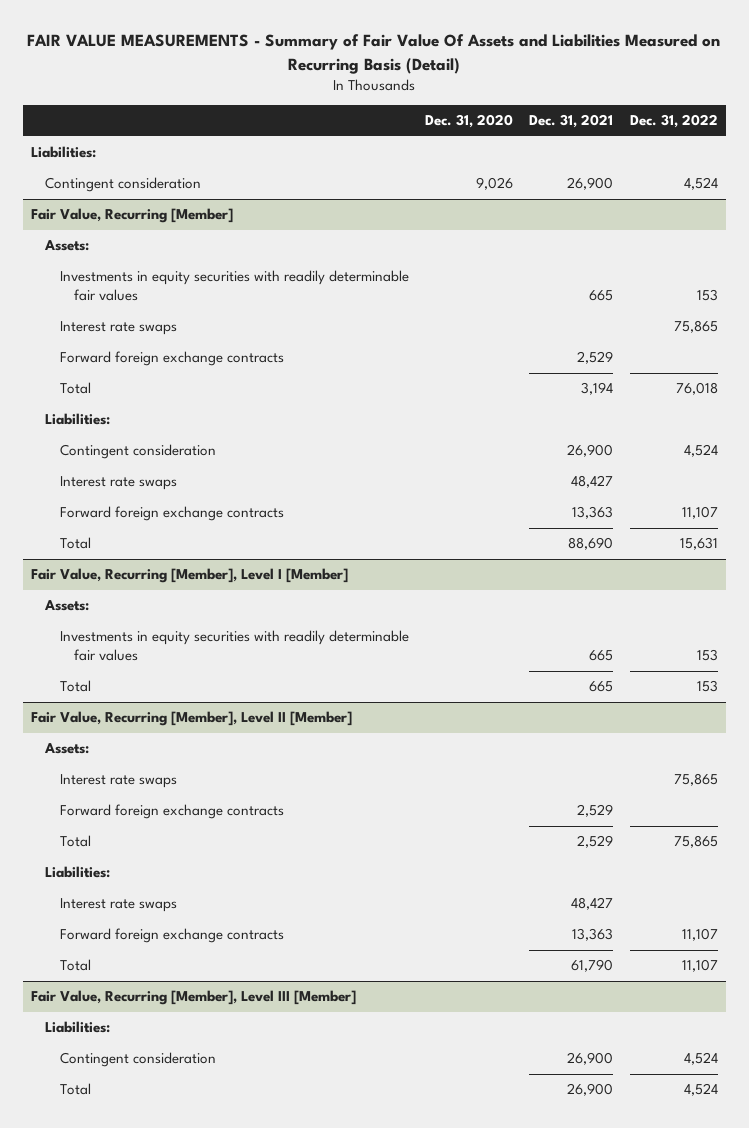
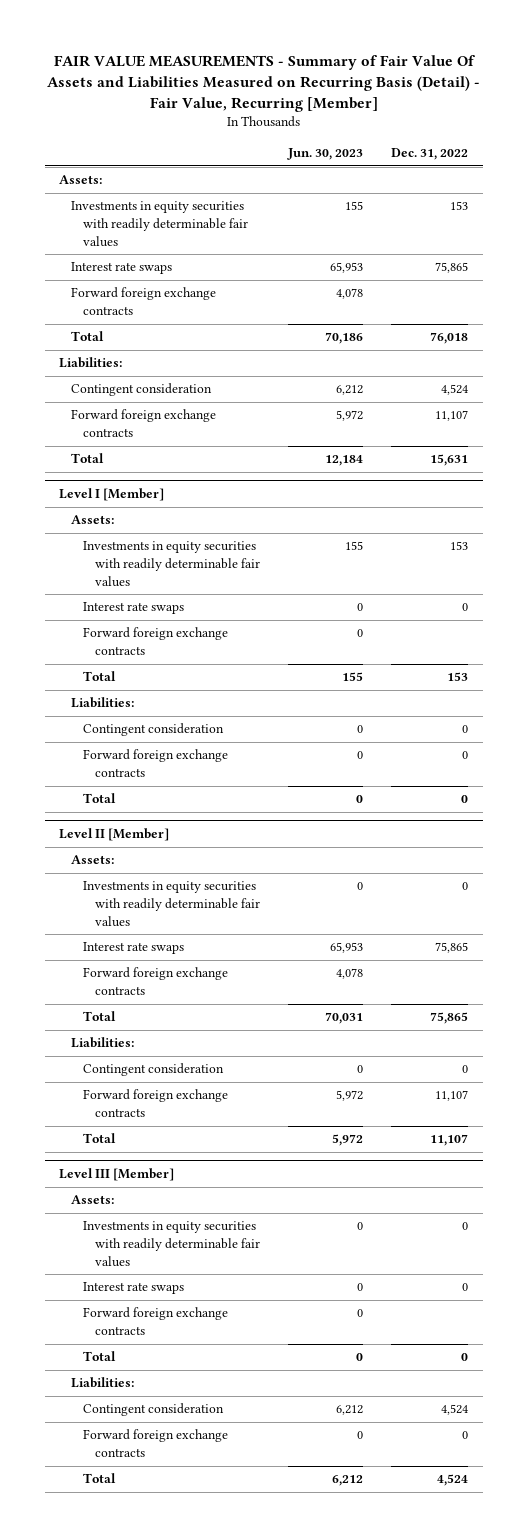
- FAIR VALUE MEASUREMENTS - Summary of Fair Value Of Assets and Liabilities Measured on Recurring Basis (Detail)
+ FAIR VALUE MEASUREMENTS - Summary of Fair Value Of Assets and Liabilities Measured on Recurring Basis (Detail) - Fair Value, Recurring [Member]
- | Dec. 31, 2020 | Dec. 31, 2021 | Dec. 31, 2022
+ | Jun. 30, 2023 | Dec. 31, 2022
- Liabilities:
- Contingent consideration | 9,026 | 26,900 | 4,524
- Fair Value, Recurring [Member]
- Interest rate swaps | | 48,427 |
- Fair Value, Recurring [Member], Level I [Member]
+ Level I [Member]
+ Interest rate swaps | 0 | 0
+ Forward foreign exchange contracts | 0 |
- Fair Value, Recurring [Member], Level II [Member]
+ Liabilities:
+ Contingent consideration | 0 | 0
+ Forward foreign exchange contracts | 0 | 0
+ Total | 0 | 0
+ Level II [Member]
+ Investments in equity securities with readily determinable fair values | 0 | 0
- Interest rate swaps | | 48,427 |
+ Contingent consideration | 0 | 0
- Fair Value, Recurring [Member], Level III [Member]
+ Level III [Member]
+ Assets:
+ Investments in equity securities with readily determinable fair values | 0 | 0
+ Interest rate swaps | 0 | 0
+ Forward foreign exchange contracts | 0 |
+ Total | 0 | 0
+ Forward foreign exchange contracts | 0 | 0

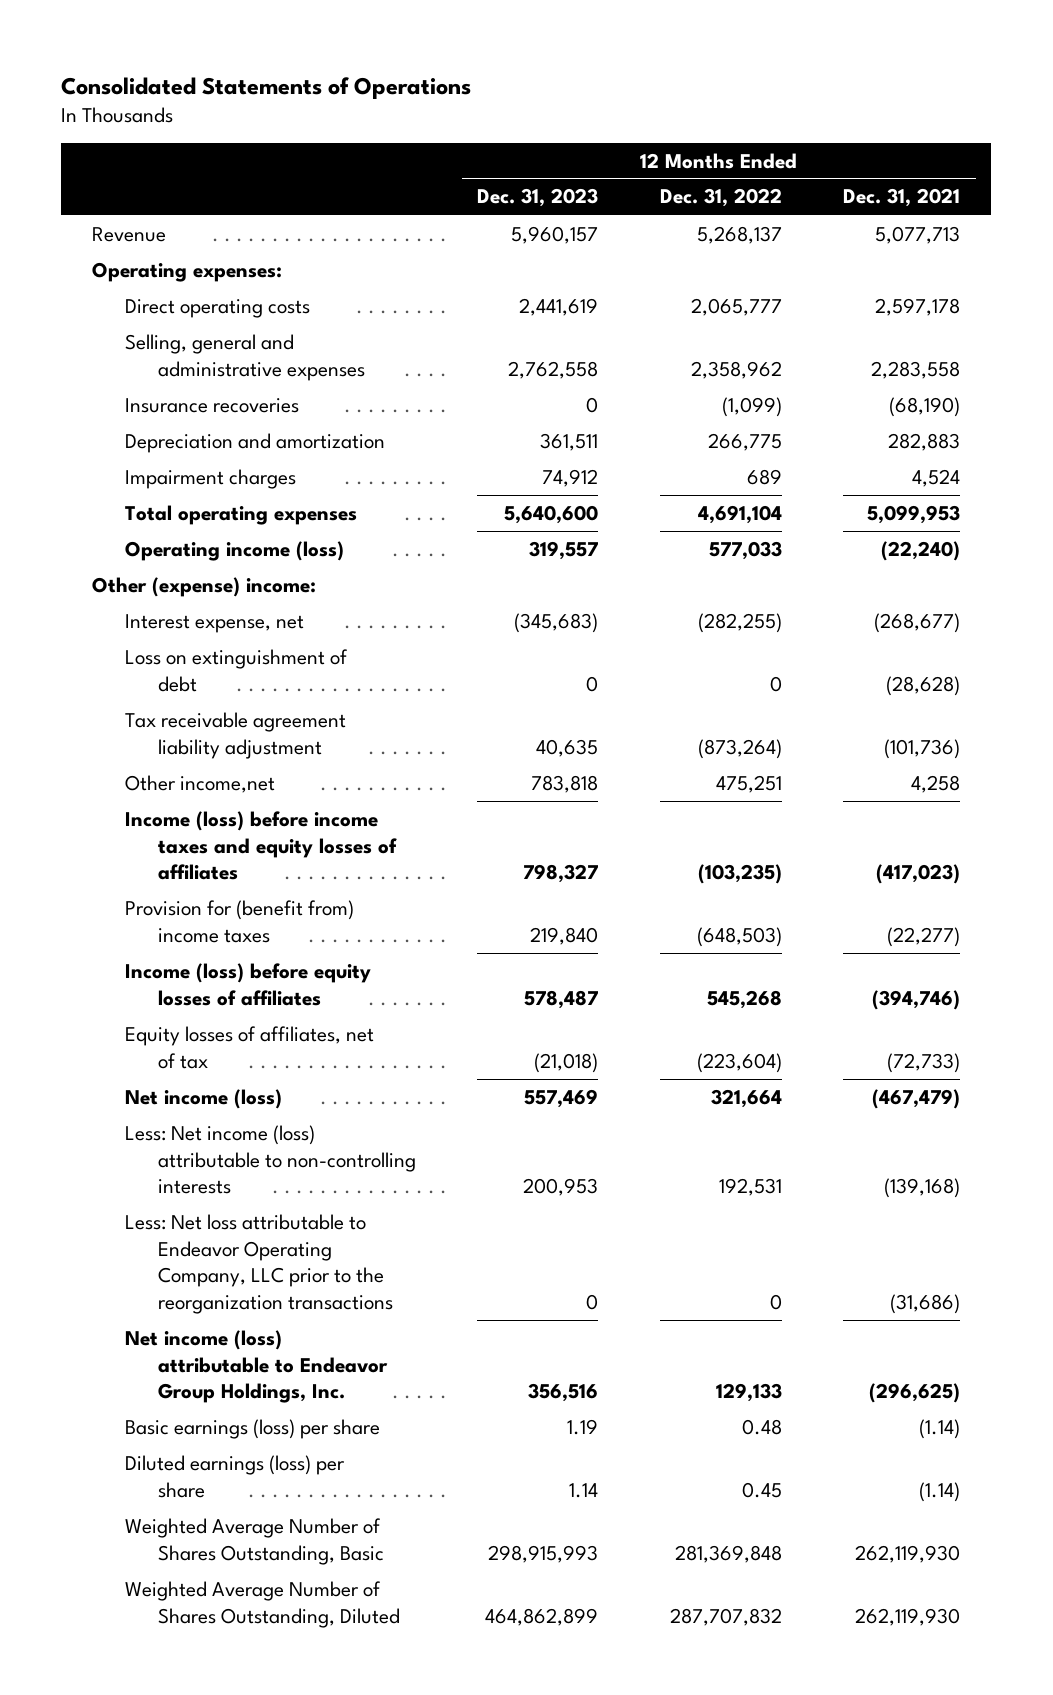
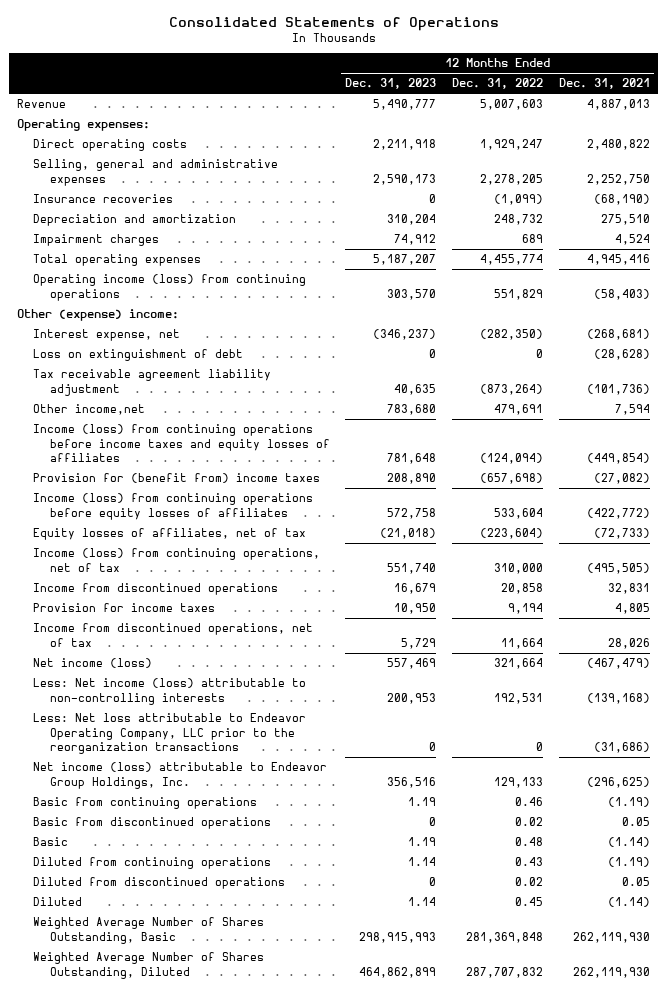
- Revenue | 5,960,157 | 5,268,137 | 5,077,713
+ Revenue | 5,490,777 | 5,007,603 | 4,887,013
- Direct operating costs | 2,441,619 | 2,065,777 | 2,597,178
- Selling, general and administrative expenses | 2,762,558 | 2,358,962 | 2,283,558
+ Direct operating costs | 2,211,918 | 1,929,247 | 2,480,822
+ Selling, general and administrative expenses | 2,590,173 | 2,278,205 | 2,252,750
- Depreciation and amortization | 361,511 | 266,775 | 282,883
+ Depreciation and amortization | 310,204 | 248,732 | 275,510
- Total operating expenses | 5,640,600 | 4,691,104 | 5,099,953
- Operating income (loss) | 319,557 | 577,033 | (22,240)
+ Total operating expenses | 5,187,207 | 4,455,774 | 4,945,416
+ Operating income (loss) from continuing operations | 303,570 | 551,829 | (58,403)
- Interest expense, net | (345,683) | (282,255) | (268,677)
+ Interest expense, net | (346,237) | (282,350) | (268,681)
- Other income,net | 783,818 | 475,251 | 4,258
- Income (loss) before income taxes and equity losses of affiliates | 798,327 | (103,235) | (417,023)
- Provision for (benefit from) income taxes | 219,840 | (648,503) | (22,277)
- Income (loss) before equity losses of affiliates | 578,487 | 545,268 | (394,746)
+ Other income,net | 783,680 | 479,691 | 7,594
+ Income (loss) from continuing operations before income taxes and equity losses of affiliates | 781,648 | (124,094) | (449,854)
+ Provision for (benefit from) income taxes | 208,890 | (657,698) | (27,082)
+ Income (loss) from continuing operations before equity losses of affiliates | 572,758 | 533,604 | (422,772)
+ Income (loss) from continuing operations, net of tax | 551,740 | 310,000 | (495,505)
+ Income from discontinued operations | 16,679 | 20,858 | 32,831
+ Provision for income taxes | 10,950 | 9,194 | 4,805
+ Income from discontinued operations, net of tax | 5,729 | 11,664 | 28,026
- Basic earnings (loss) per share | 1.19 | 0.48 | (1.14)
- Diluted earnings (loss) per share | 1.14 | 0.45 | (1.14)
+ Basic from continuing operations | 1.19 | 0.46 | (1.19)
+ Basic from discontinued operations | 0 | 0.02 | 0.05
+ Basic | 1.19 | 0.48 | (1.14)
+ Diluted from continuing operations | 1.14 | 0.43 | (1.19)
+ Diluted from discontinued operations | 0 | 0.02 | 0.05
+ Diluted | 1.14 | 0.45 | (1.14)

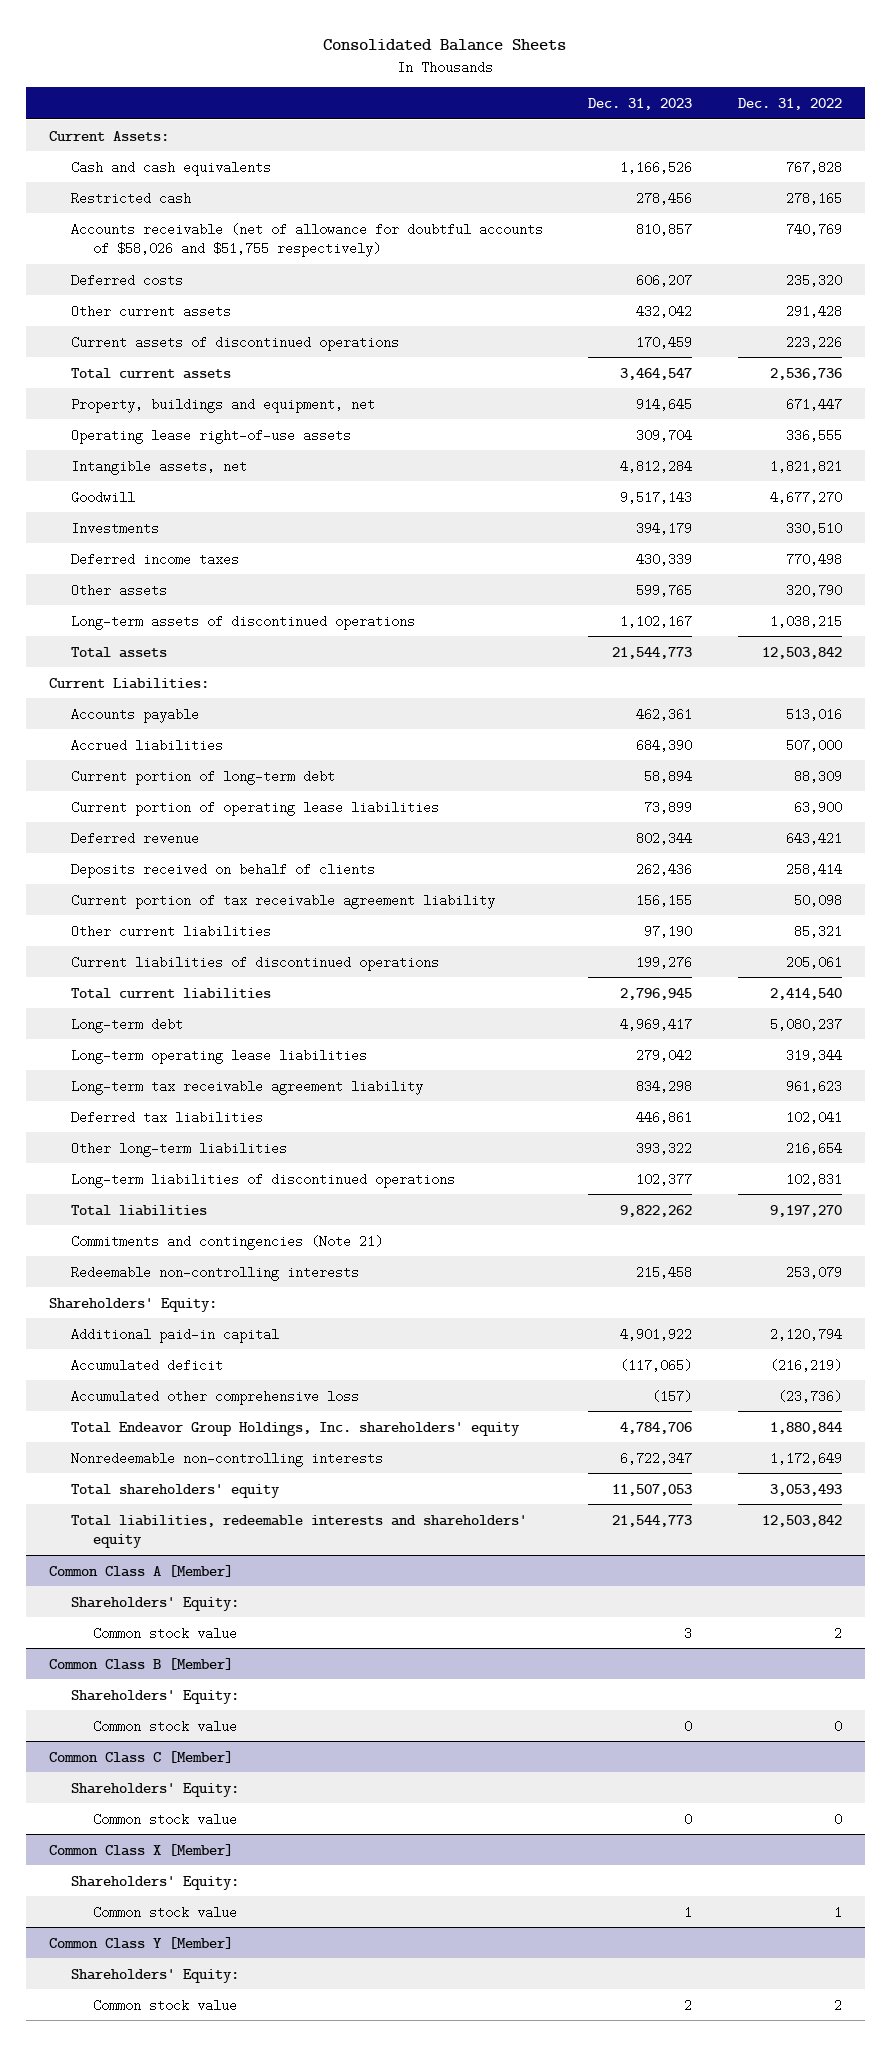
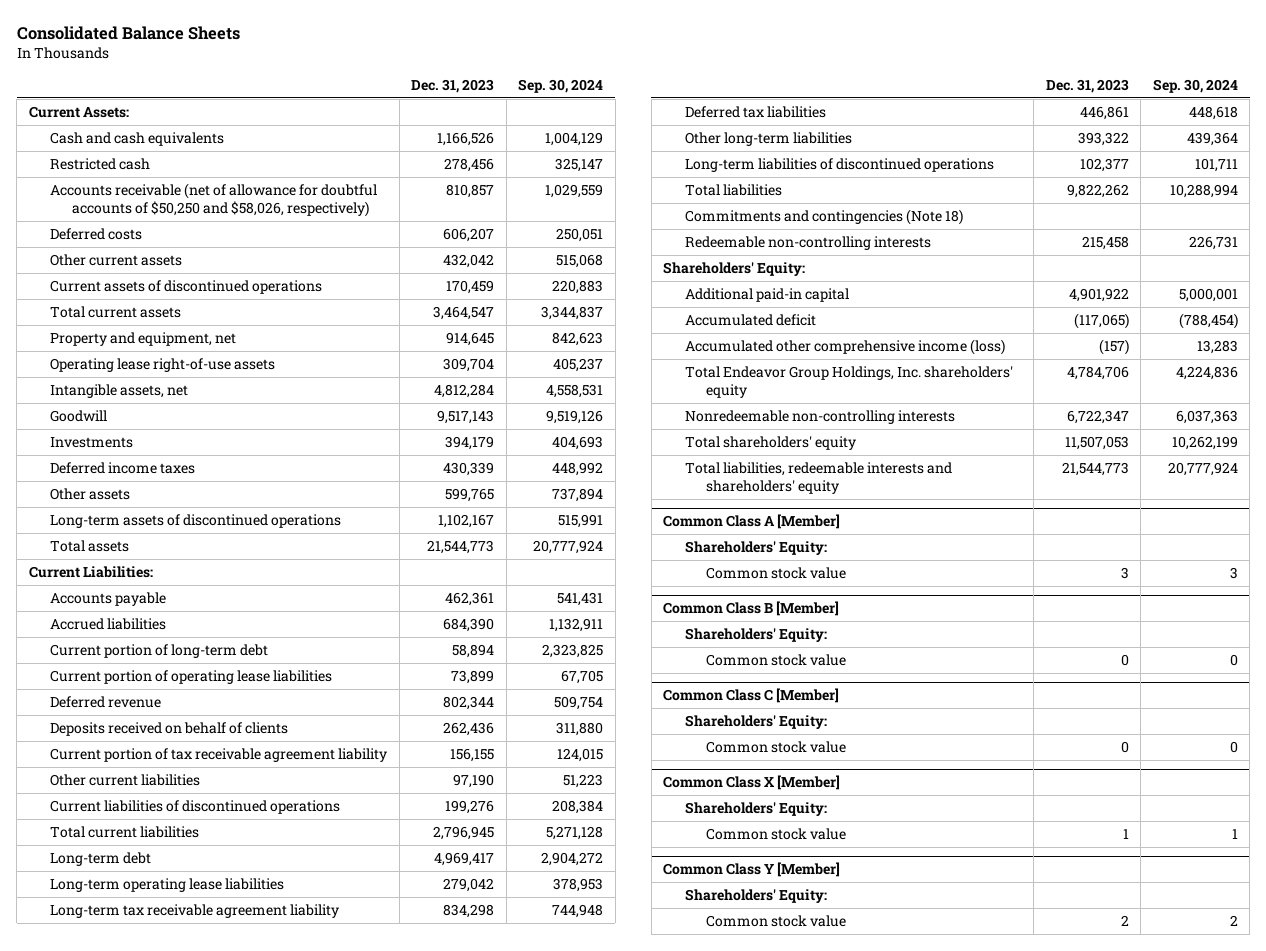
- | Dec. 31, 2023 | Dec. 31, 2022
+ | Dec. 31, 2023 | Sep. 30, 2024
- Accounts receivable (net of allowance for doubtful accounts of $58,026 and $51,755 respectively) | 810,857 | 740,769
+ Accounts receivable (net of allowance for doubtful accounts of $50,250 and $58,026, respectively) | 810,857 | 1,029,559
- Property, buildings and equipment, net | 914,645 | 671,447
+ Property and equipment, net | 914,645 | 842,623
- Commitments and contingencies (Note 21)
+ Commitments and contingencies (Note 18)
- Accumulated other comprehensive loss | (157) | (23,736)
+ Accumulated other comprehensive income (loss) | (157) | 13,283

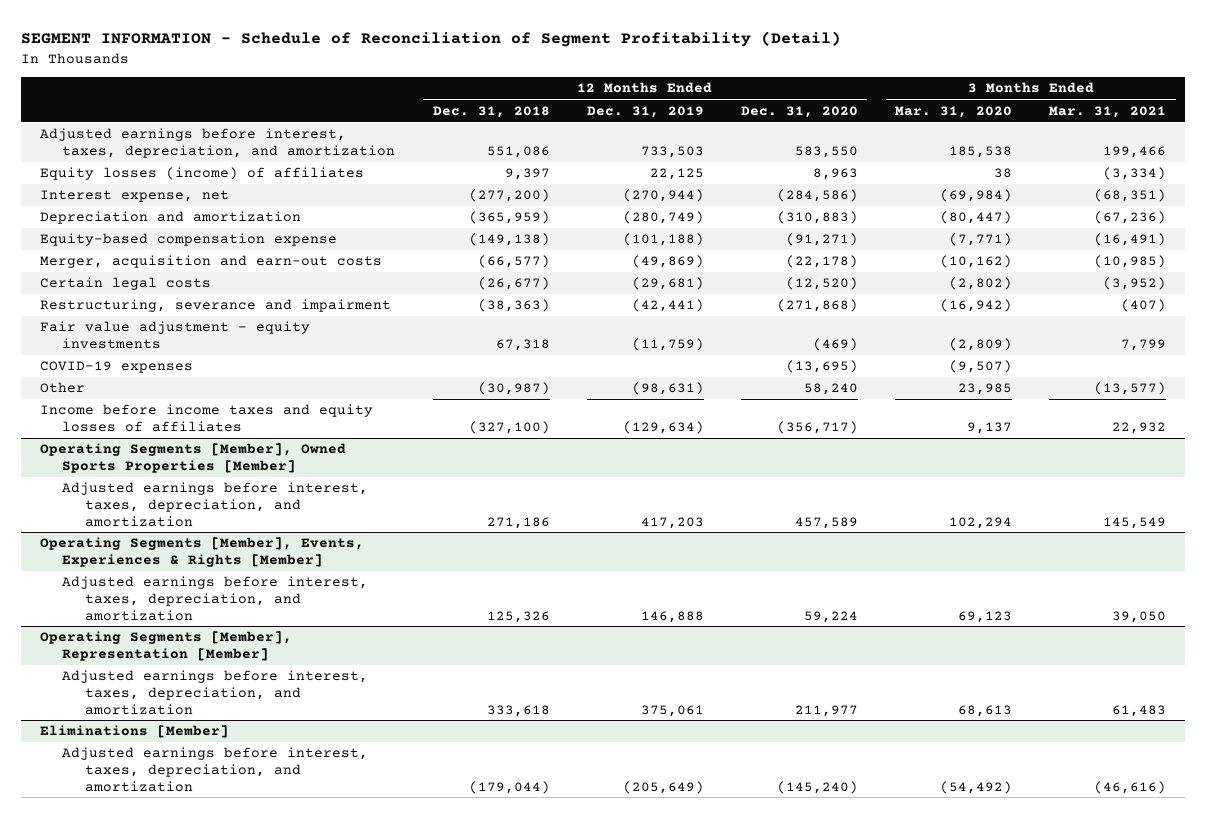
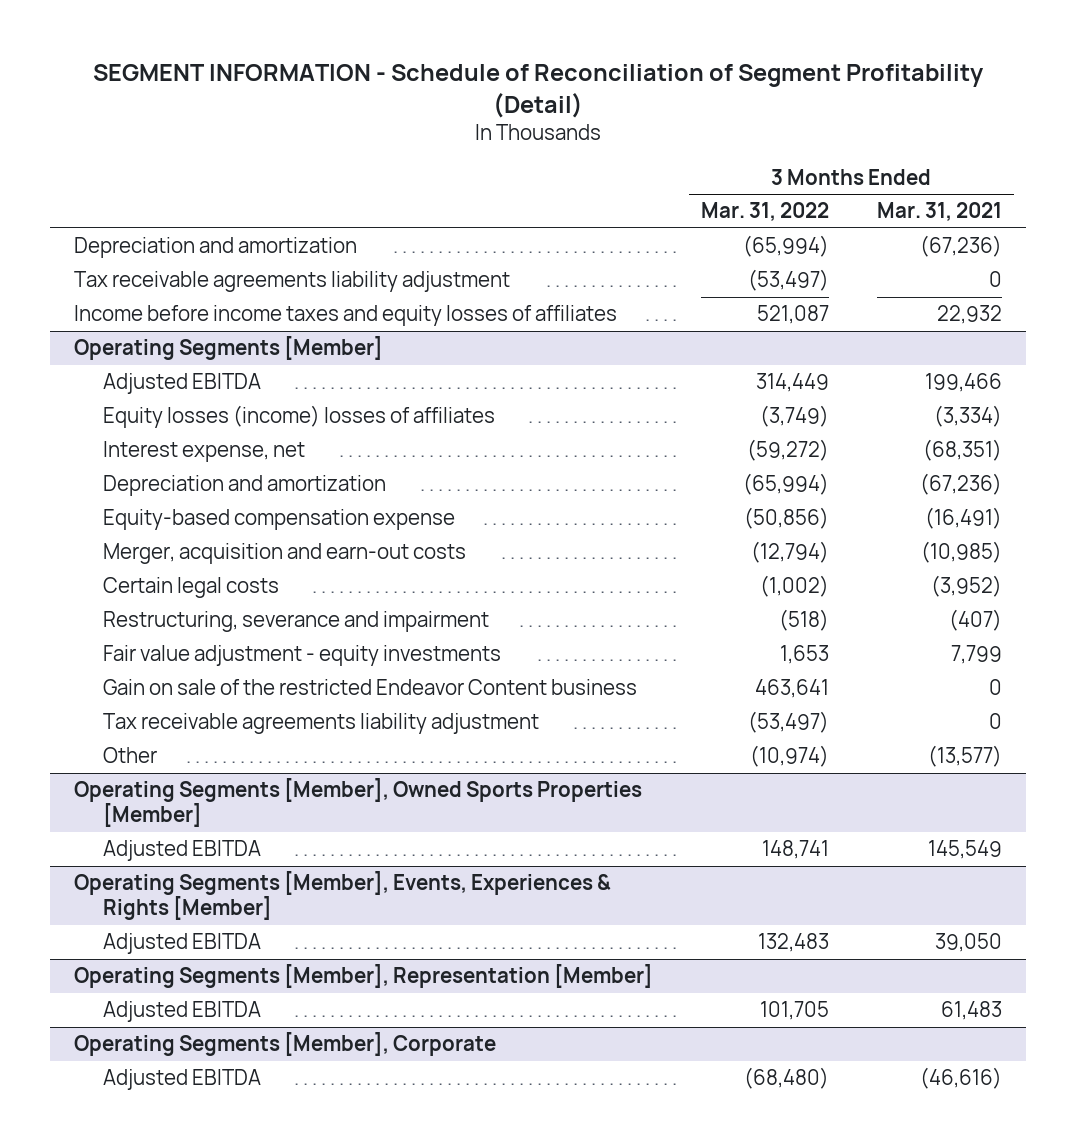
- | 12 Months Ended Dec. 31, 2018 | 12 Months Ended Dec. 31, 2019 | 12 Months Ended Dec. 31, 2020 | 3 Months Ended Mar. 31, 2020 | 3 Months Ended Mar. 31, 2021
+ | 3 Months Ended Mar. 31, 2022 | 3 Months Ended Mar. 31, 2021
- Adjusted earnings before interest, taxes, depreciation, and amortization | 551,086 | 733,503 | 583,550 | 185,538 | 199,466
- Equity losses (income) of affiliates | 9,397 | 22,125 | 8,963 | 38 | (3,334)
+ Depreciation and amortization | (65,994) | (67,236)
+ Tax receivable agreements liability adjustment | (53,497) | 0
moved up: Income before income taxes and equity losses of affiliates | 521,087 | 22,932
+ Operating Segments [Member]
+ Adjusted EBITDA | 314,449 | 199,466
+ Equity losses (income) losses of affiliates | (3,749) | (3,334)
- COVID-19 expenses | | | (13,695) | (9,507) |
+ Gain on sale of the restricted Endeavor Content business | 463,641 | 0
+ Tax receivable agreements liability adjustment | (53,497) | 0
@ Operating Segments [Member], Owned Sports Properties [Member]
- Adjusted earnings before interest, taxes, depreciation, and amortization | 271,186 | 417,203 | 457,589 | 102,294 | 145,549
+ Adjusted EBITDA | 148,741 | 145,549
@ Operating Segments [Member], Events, Experiences & Rights [Member]
- Adjusted earnings before interest, taxes, depreciation, and amortization | 125,326 | 146,888 | 59,224 | 69,123 | 39,050
+ Adjusted EBITDA | 132,483 | 39,050
@ Operating Segments [Member], Representation [Member]
- Adjusted earnings before interest, taxes, depreciation, and amortization | 333,618 | 375,061 | 211,977 | 68,613 | 61,483
- Eliminations [Member]
- Adjusted earnings before interest, taxes, depreciation, and amortization | (179,044) | (205,649) | (145,240) | (54,492) | (46,616)
@ Operating Segments [Member], Representation [Member]
+ Adjusted EBITDA | 101,705 | 61,483
+ Operating Segments [Member], Corporate
+ Adjusted EBITDA | (68,480) | (46,616)

